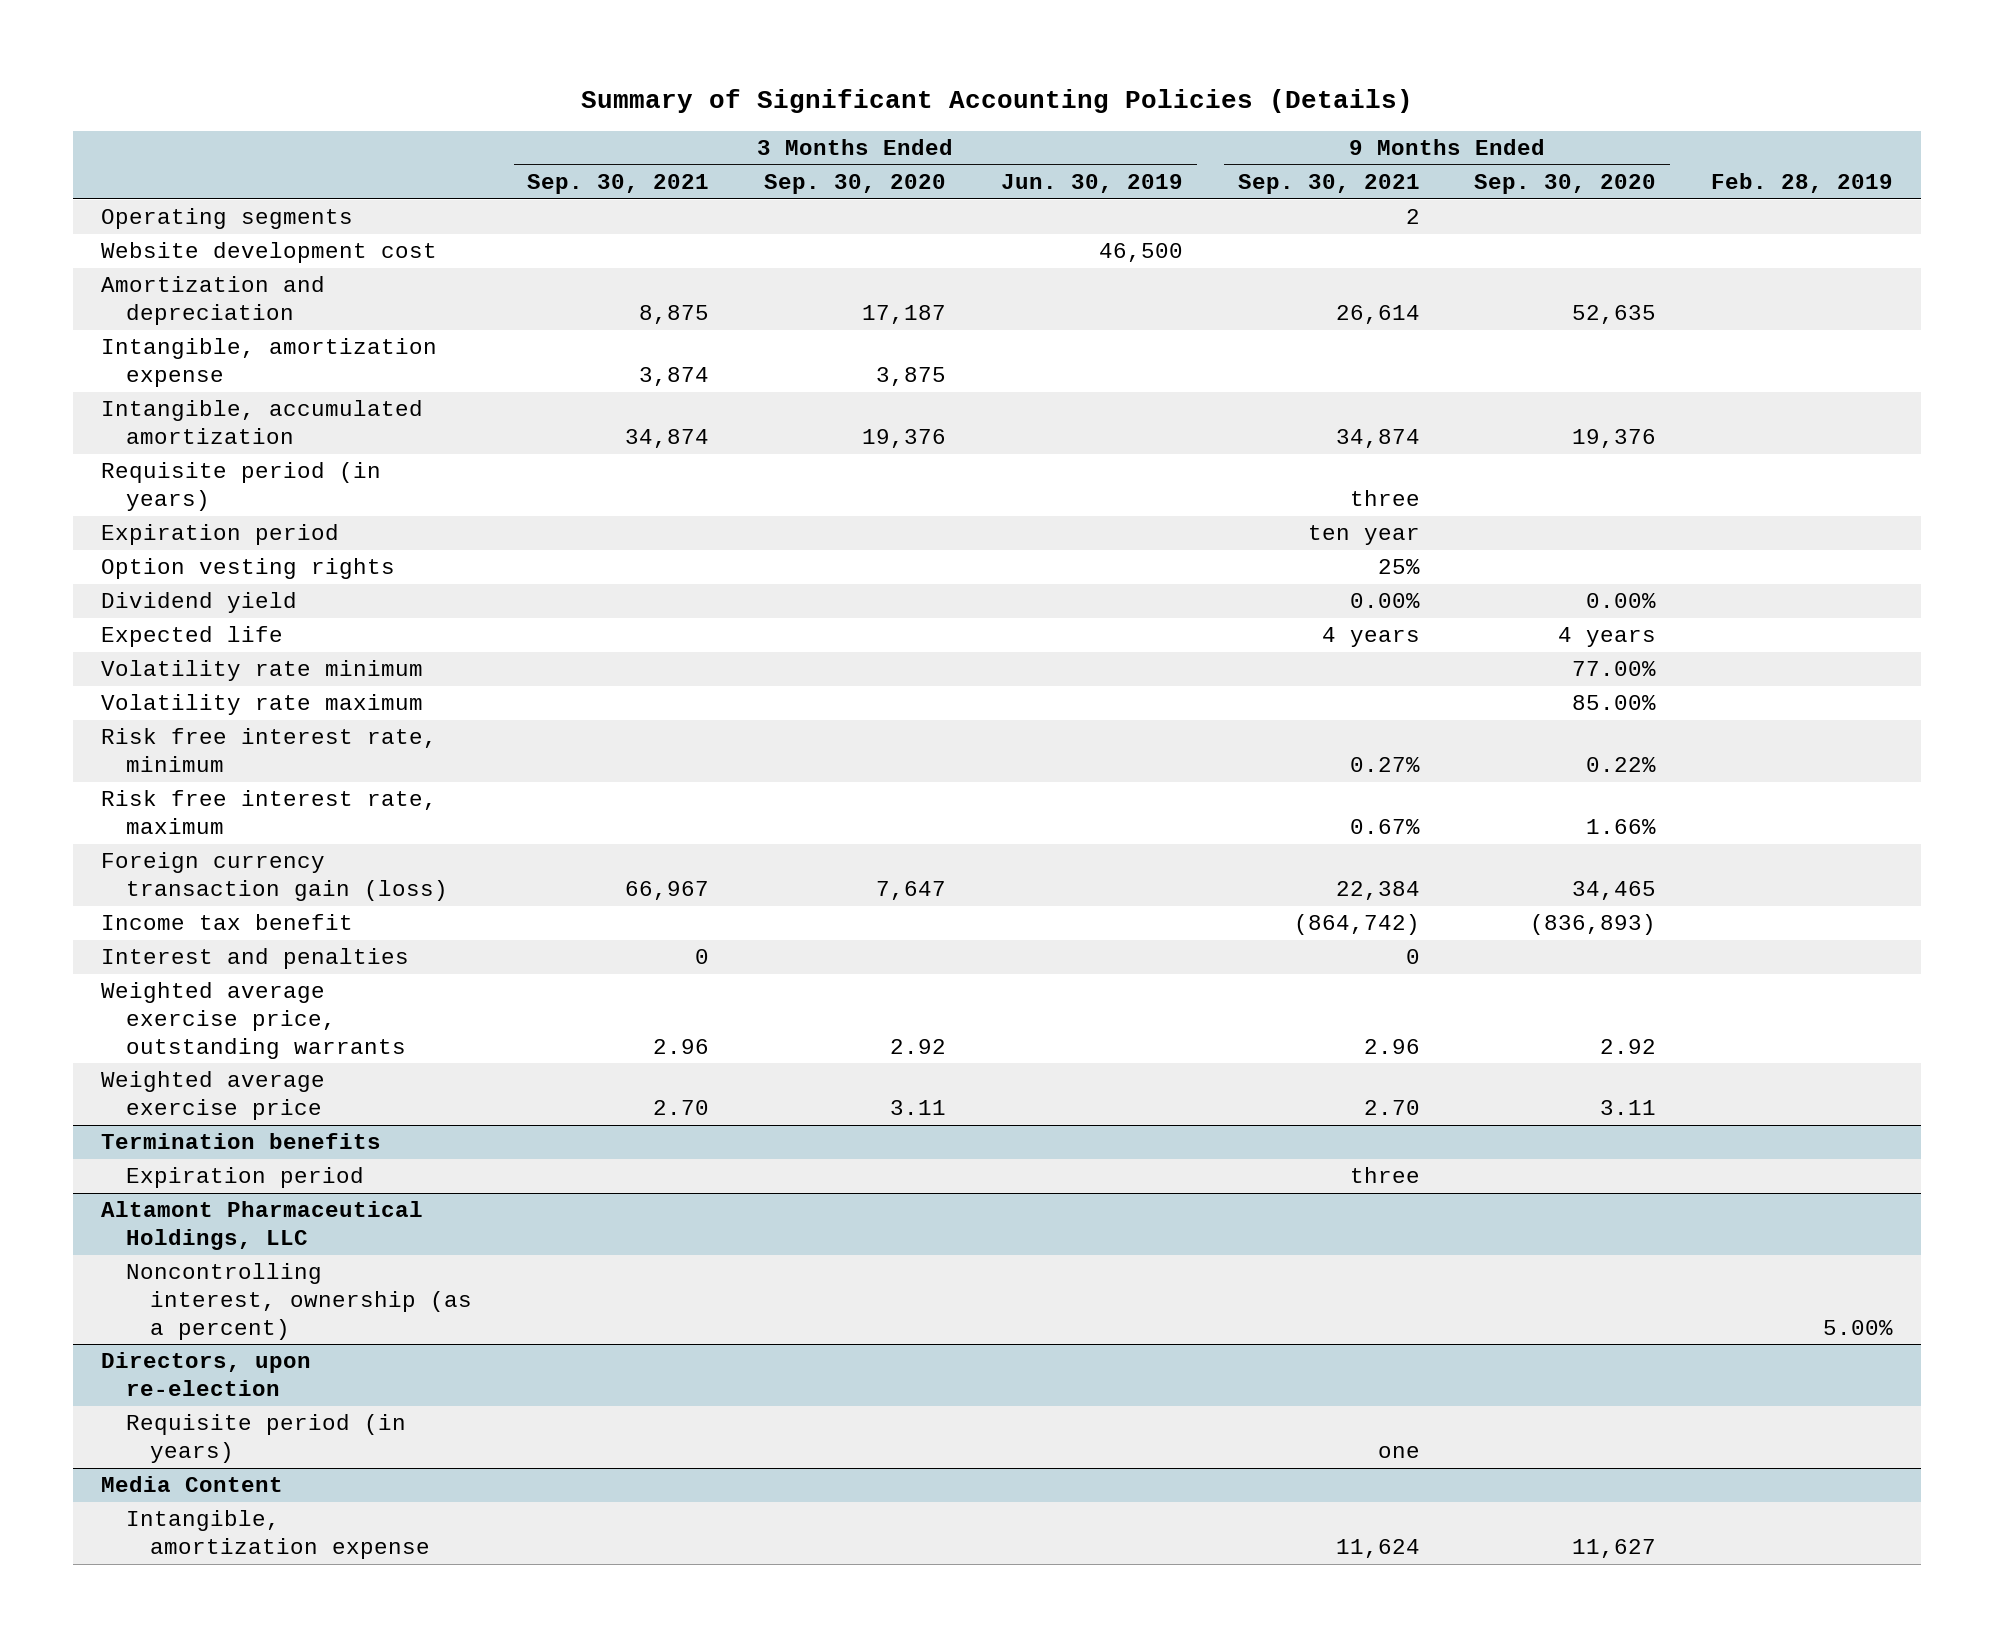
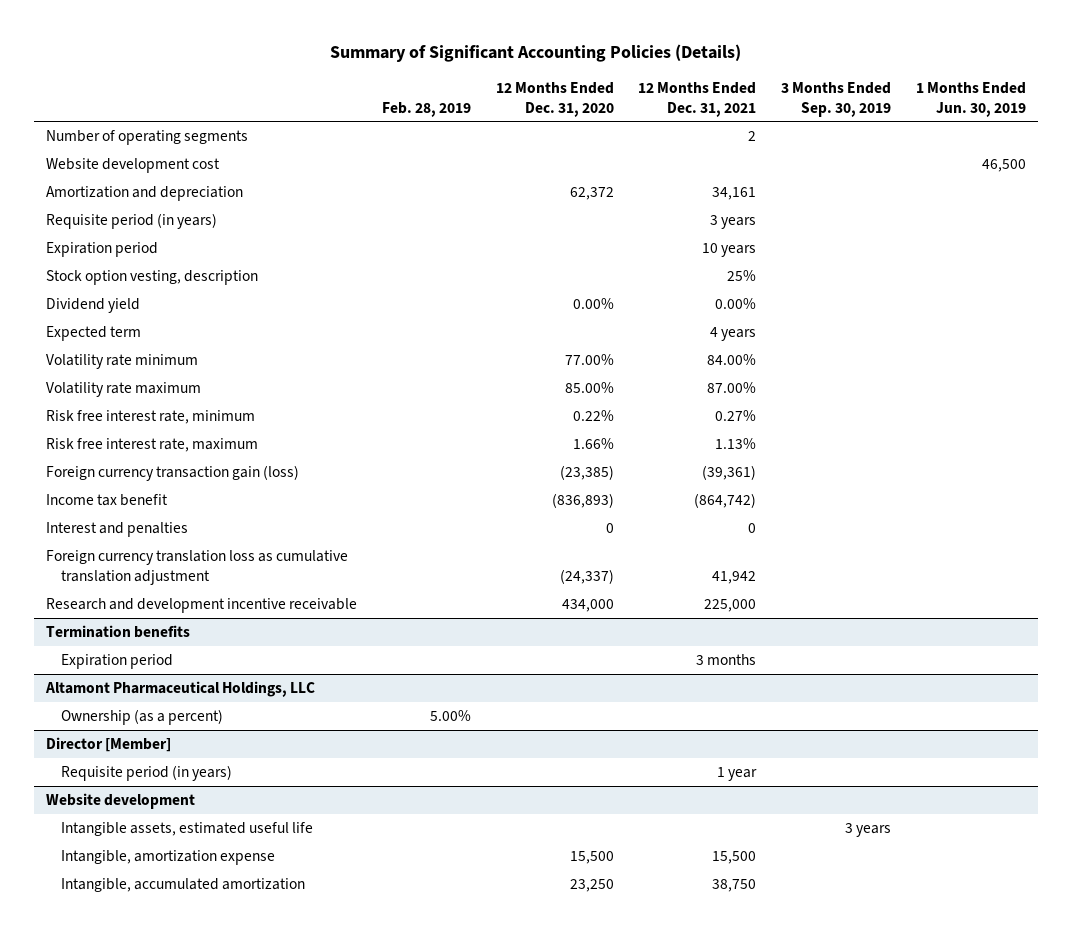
- | 3 Months Ended Sep. 30, 2021 | 3 Months Ended Sep. 30, 2020 | 3 Months Ended Jun. 30, 2019 | 9 Months Ended Sep. 30, 2021 | 9 Months Ended Sep. 30, 2020 | Feb. 28, 2019
+ | Feb. 28, 2019 | 12 Months Ended Dec. 31, 2020 | 12 Months Ended Dec. 31, 2021 | 3 Months Ended Sep. 30, 2019 | 1 Months Ended Jun. 30, 2019
- Operating segments | | | | 2 | |
+ Number of operating segments | | | 2 | |
- Intangible, amortization expense | 3,874 | 3,875 | | | |
- Intangible, accumulated amortization | 34,874 | 19,376 | | 34,874 | 19,376 |
- Option vesting rights | | | | 25% | |
+ Stock option vesting, description | | | 25% | |
- Expected life | | | | 4 years | 4 years |
+ Expected term | | | 4 years | |
- Weighted average exercise price, outstanding warrants | 2.96 | 2.92 | | 2.96 | 2.92 |
- Weighted average exercise price | 2.70 | 3.11 | | 2.70 | 3.11 |
+ Foreign currency translation loss as cumulative translation adjustment | | (24,337) | 41,942 | |
+ Research and development incentive receivable | | 434,000 | 225,000 | |
@ Altamont Pharmaceutical Holdings, LLC
- Noncontrolling interest, ownership (as a percent) | | | | | | 5.00%
- Directors, upon re-election
@ Altamont Pharmaceutical Holdings, LLC
+ Ownership (as a percent) | 5.00% | | | |
+ Director [Member]
- Media Content
+ Website development
+ Intangible assets, estimated useful life | | | | 3 years |
+ Intangible, accumulated amortization | | 23,250 | 38,750 | |

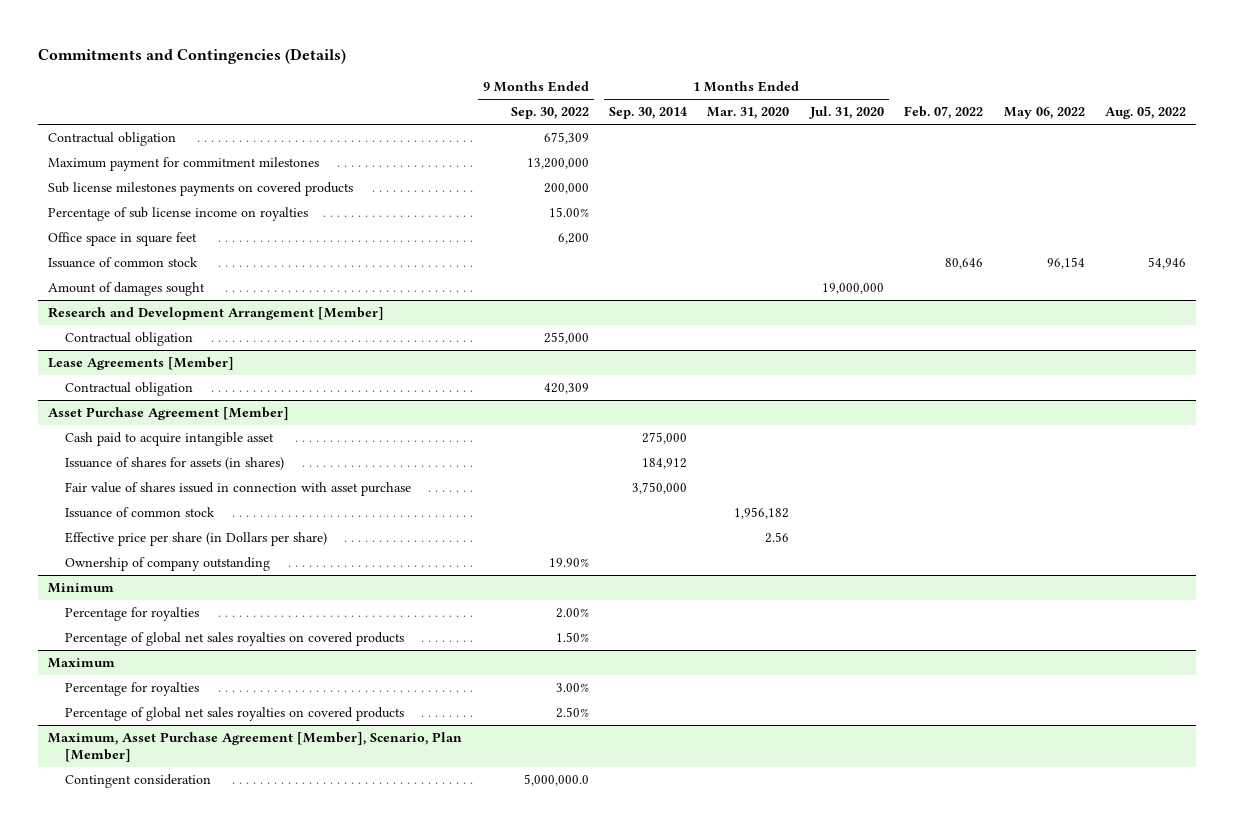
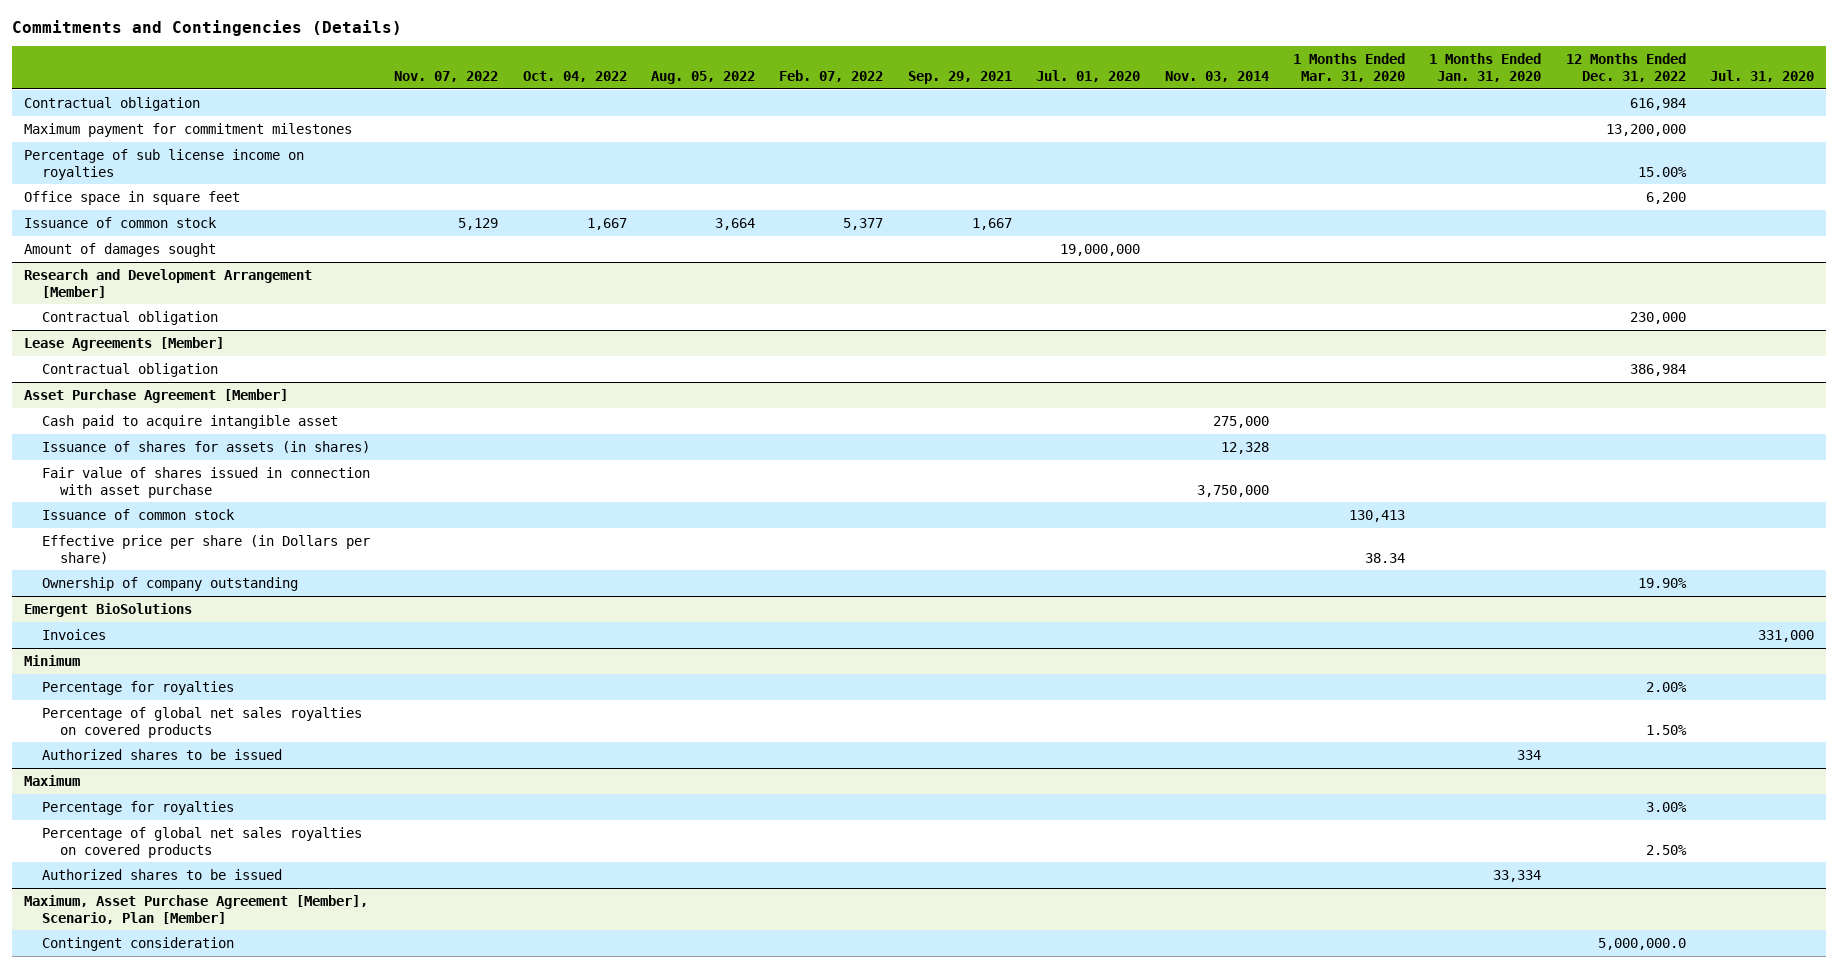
- | 9 Months Ended Sep. 30, 2022 | 1 Months Ended Sep. 30, 2014 | 1 Months Ended Mar. 31, 2020 | 1 Months Ended Jul. 31, 2020 | Feb. 07, 2022 | May 06, 2022 | Aug. 05, 2022
+ | Nov. 07, 2022 | Oct. 04, 2022 | Aug. 05, 2022 | Feb. 07, 2022 | Sep. 29, 2021 | Jul. 01, 2020 | Nov. 03, 2014 | 1 Months Ended Mar. 31, 2020 | 1 Months Ended Jan. 31, 2020 | 12 Months Ended Dec. 31, 2022 | Jul. 31, 2020
- Sub license milestones payments on covered products | 200,000 | | | | | |
- Issuance of common stock | | | | | 80,646 | 96,154 | 54,946
+ Issuance of common stock | 5,129 | 1,667 | 3,664 | 5,377 | 1,667 | | | | | |
@ Asset Purchase Agreement [Member]
- Issuance of common stock | | | 1,956,182 | | | |
- Effective price per share (in Dollars per share) | | | 2.56 | | | |
+ Issuance of common stock | | | | | | | | 130,413 | | |
+ Effective price per share (in Dollars per share) | | | | | | | | 38.34 | | |
+ Emergent BioSolutions
+ Invoices | | | | | | | | | | | 331,000
@ Minimum
+ Authorized shares to be issued | | | | | | | | | 334 | |
@ Maximum
+ Authorized shares to be issued | | | | | | | | | 33,334 | |

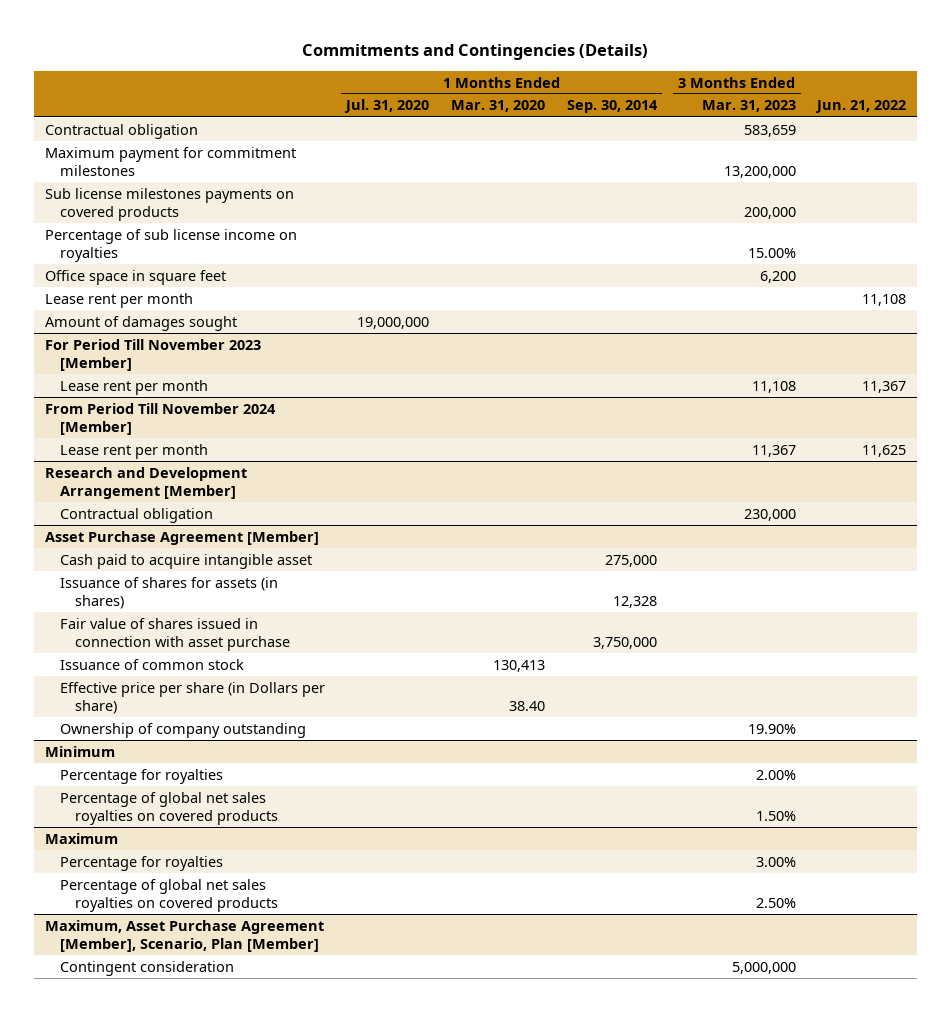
- | Nov. 07, 2022 | Oct. 04, 2022 | Aug. 05, 2022 | Feb. 07, 2022 | Sep. 29, 2021 | Jul. 01, 2020 | Nov. 03, 2014 | 1 Months Ended Mar. 31, 2020 | 1 Months Ended Jan. 31, 2020 | 12 Months Ended Dec. 31, 2022 | Jul. 31, 2020
+ | 1 Months Ended Jul. 31, 2020 | 1 Months Ended Mar. 31, 2020 | 1 Months Ended Sep. 30, 2014 | 3 Months Ended Mar. 31, 2023 | Jun. 21, 2022
+ Sub license milestones payments on covered products | | | | 200,000 |
- Issuance of common stock | 5,129 | 1,667 | 3,664 | 5,377 | 1,667 | | | | | |
+ Lease rent per month | | | | | 11,108
+ For Period Till November 2023 [Member]
+ Lease rent per month | | | | 11,108 | 11,367
+ From Period Till November 2024 [Member]
+ Lease rent per month | | | | 11,367 | 11,625
- Lease Agreements [Member]
- Contractual obligation | | | | | | | | | | 386,984 |
@ Asset Purchase Agreement [Member]
- Effective price per share (in Dollars per share) | | | | | | | | 38.34 | | |
+ Effective price per share (in Dollars per share) | | 38.40 | | |
- Emergent BioSolutions
- Invoices | | | | | | | | | | | 331,000
@ Minimum
- Authorized shares to be issued | | | | | | | | | 334 | |
@ Maximum
- Authorized shares to be issued | | | | | | | | | 33,334 | |

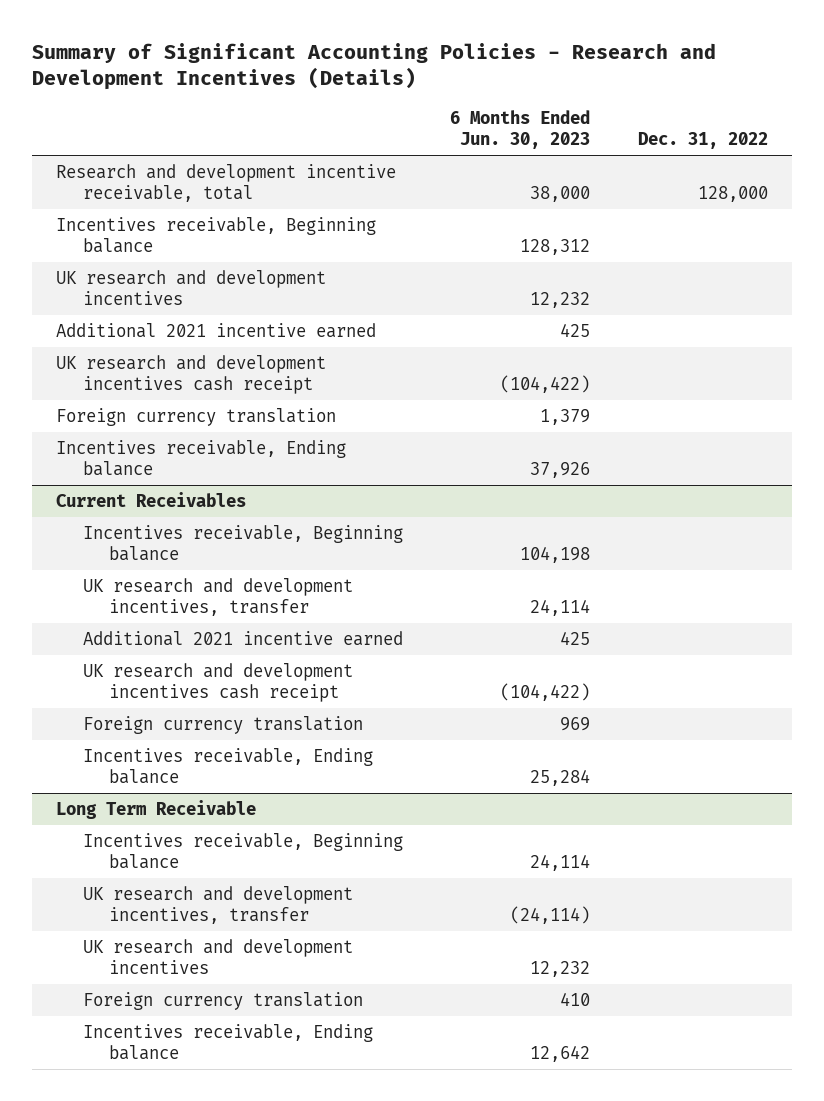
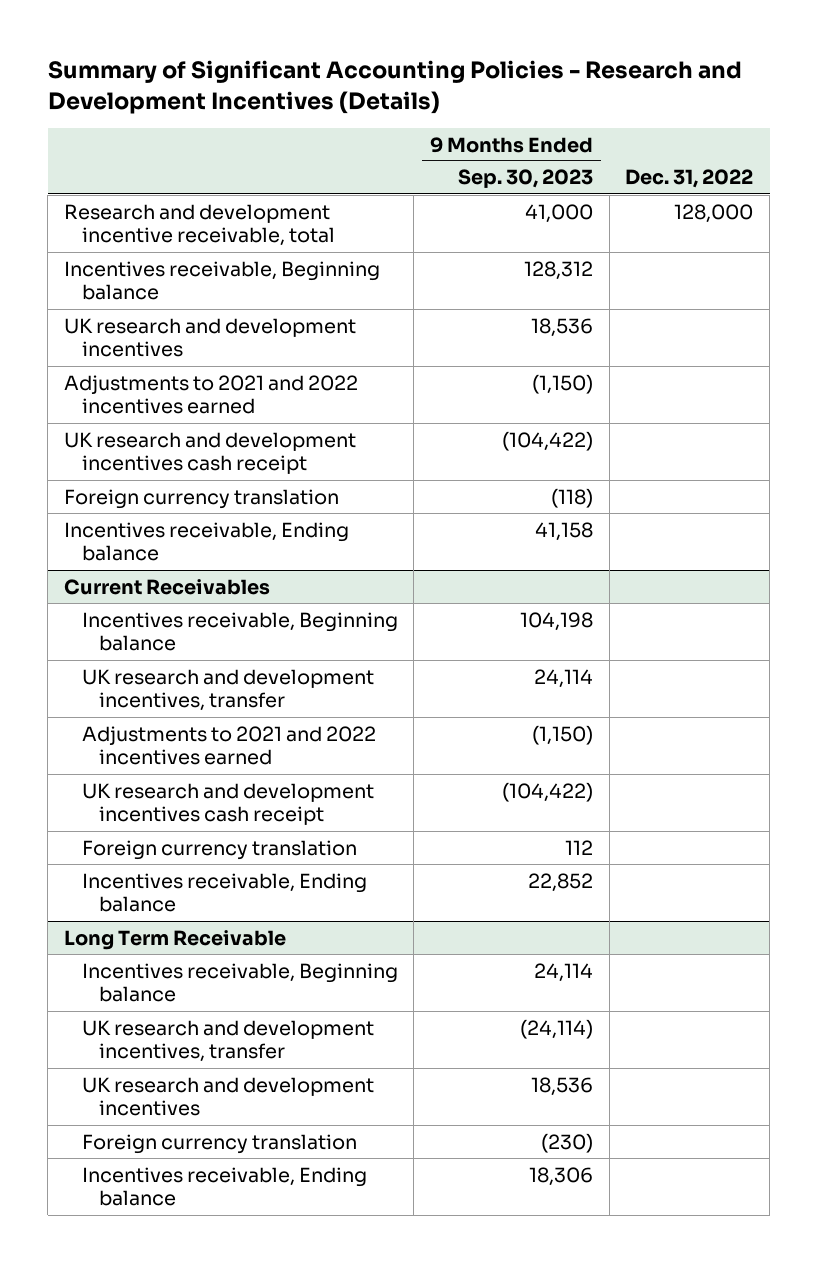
- | 6 Months Ended Jun. 30, 2023 | Dec. 31, 2022
+ | 9 Months Ended Sep. 30, 2023 | Dec. 31, 2022
- Additional 2021 incentive earned | 425 |
+ Adjustments to 2021 and 2022 incentives earned | (1,150) |
@ Current Receivables
- Additional 2021 incentive earned | 425 |
+ Adjustments to 2021 and 2022 incentives earned | (1,150) |

